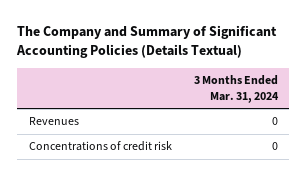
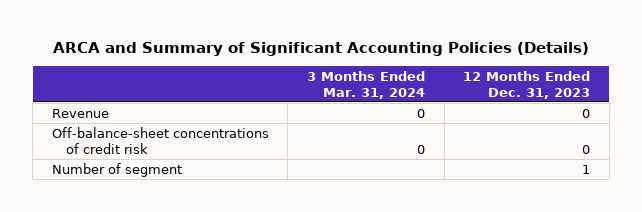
- The Company and Summary of Significant Accounting Policies (Details Textual)
+ ARCA and Summary of Significant Accounting Policies (Details)
- | 3 Months Ended Mar. 31, 2024
+ | 3 Months Ended Mar. 31, 2024 | 12 Months Ended Dec. 31, 2023
- Revenues | 0
- Concentrations of credit risk | 0
+ Revenue | 0 | 0
+ Off-balance-sheet concentrations of credit risk | 0 | 0
+ Number of segment | | 1

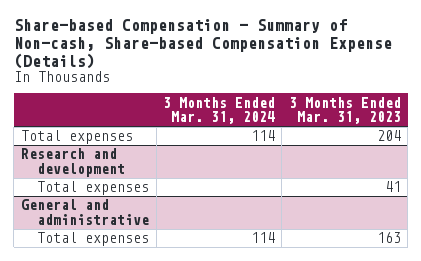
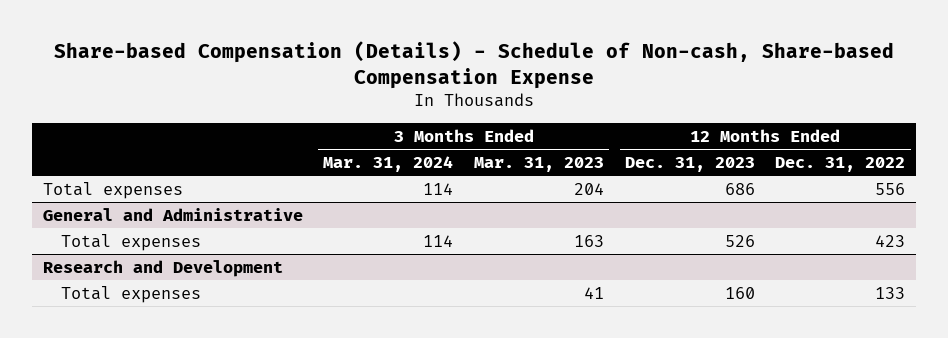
- Share-based Compensation - Summary of Non-cash, Share-based Compensation Expense (Details)
+ Share-based Compensation (Details) - Schedule of Non-cash, Share-based Compensation Expense
- | 3 Months Ended Mar. 31, 2024 | 3 Months Ended Mar. 31, 2023
+ | 3 Months Ended Mar. 31, 2024 | 3 Months Ended Mar. 31, 2023 | 12 Months Ended Dec. 31, 2023 | 12 Months Ended Dec. 31, 2022
- Research and development
- Total expenses | | 41
- General and administrative
+ General and Administrative
+ Research and Development
+ Total expenses | | 41 | 160 | 133

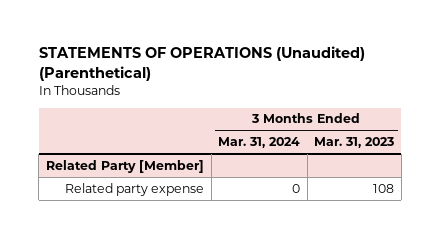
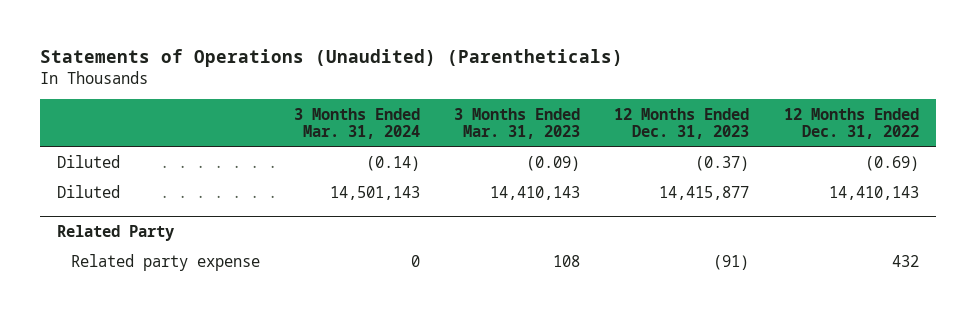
- STATEMENTS OF OPERATIONS (Unaudited) (Parenthetical)
+ Statements of Operations (Unaudited) (Parentheticals)
- | 3 Months Ended Mar. 31, 2024 | 3 Months Ended Mar. 31, 2023
+ | 3 Months Ended Mar. 31, 2024 | 3 Months Ended Mar. 31, 2023 | 12 Months Ended Dec. 31, 2023 | 12 Months Ended Dec. 31, 2022
- Related Party [Member]
+ Diluted | (0.14) | (0.09) | (0.37) | (0.69)
+ Diluted | 14,501,143 | 14,410,143 | 14,415,877 | 14,410,143
+ Related Party

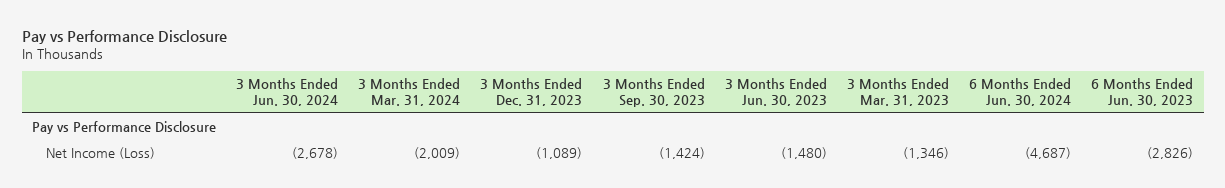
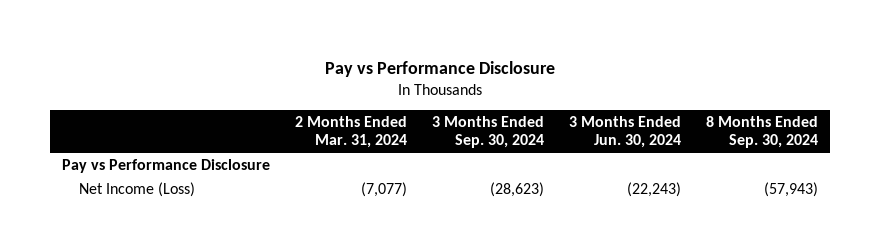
- | 3 Months Ended Jun. 30, 2024 | 3 Months Ended Mar. 31, 2024 | 3 Months Ended Dec. 31, 2023 | 3 Months Ended Sep. 30, 2023 | 3 Months Ended Jun. 30, 2023 | 3 Months Ended Mar. 31, 2023 | 6 Months Ended Jun. 30, 2024 | 6 Months Ended Jun. 30, 2023
+ | 2 Months Ended Mar. 31, 2024 | 3 Months Ended Sep. 30, 2024 | 3 Months Ended Jun. 30, 2024 | 8 Months Ended Sep. 30, 2024
- Net Income (Loss) | (2,678) | (2,009) | (1,089) | (1,424) | (1,480) | (1,346) | (4,687) | (2,826)
+ Net Income (Loss) | (7,077) | (28,623) | (22,243) | (57,943)

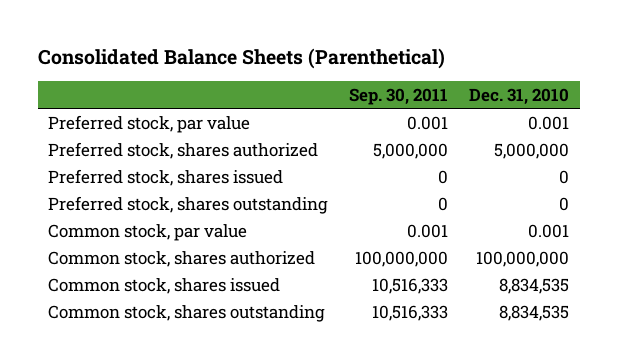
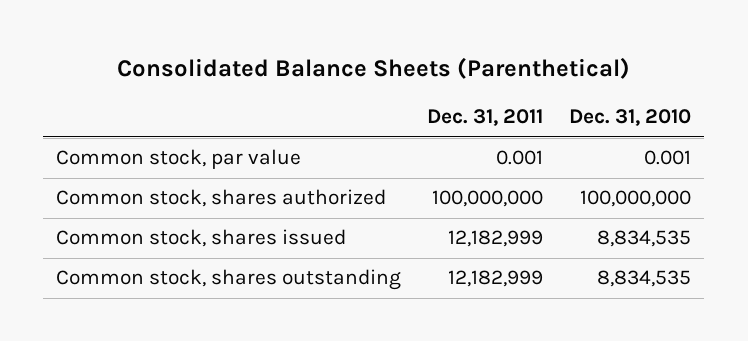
- | Sep. 30, 2011 | Dec. 31, 2010
+ | Dec. 31, 2011 | Dec. 31, 2010
- Preferred stock, par value | 0.001 | 0.001
- Preferred stock, shares authorized | 5,000,000 | 5,000,000
- Preferred stock, shares issued | 0 | 0
- Preferred stock, shares outstanding | 0 | 0

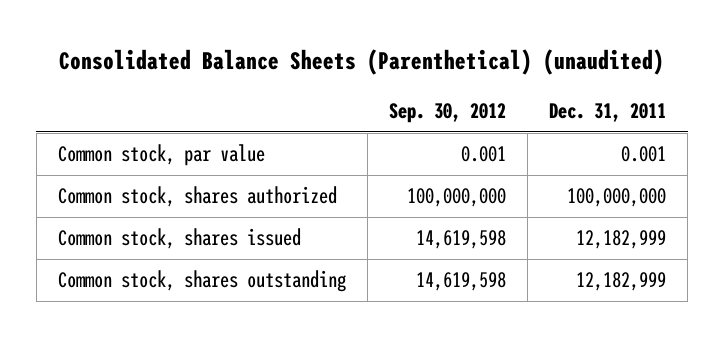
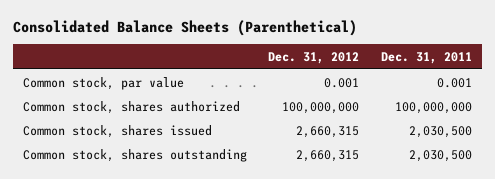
- Consolidated Balance Sheets (Parenthetical) (unaudited)
+ Consolidated Balance Sheets (Parenthetical)
- | Sep. 30, 2012 | Dec. 31, 2011
+ | Dec. 31, 2012 | Dec. 31, 2011
- Common stock, shares issued | 14,619,598 | 12,182,999
- Common stock, shares outstanding | 14,619,598 | 12,182,999
+ Common stock, shares issued | 2,660,315 | 2,030,500
+ Common stock, shares outstanding | 2,660,315 | 2,030,500

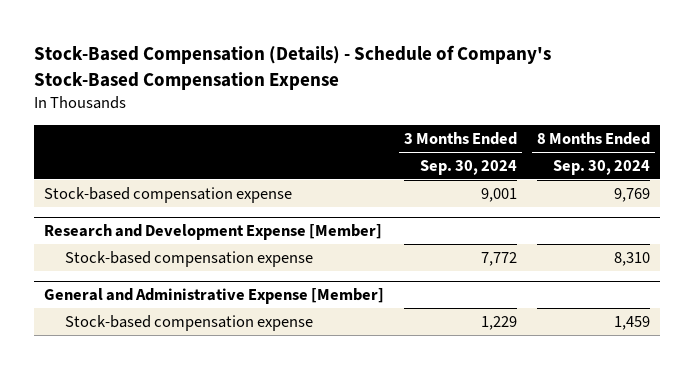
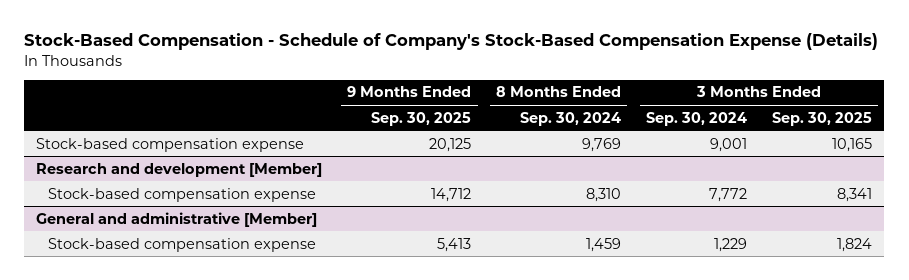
- Stock-Based Compensation (Details) - Schedule of Company's Stock-Based Compensation Expense
+ Stock-Based Compensation - Schedule of Company's Stock-Based Compensation Expense (Details)
- | 3 Months Ended Sep. 30, 2024 | 8 Months Ended Sep. 30, 2024
+ | 9 Months Ended Sep. 30, 2025 | 8 Months Ended Sep. 30, 2024 | 3 Months Ended Sep. 30, 2024 | 3 Months Ended Sep. 30, 2025
- Research and Development Expense [Member]
+ Research and development [Member]
- General and Administrative Expense [Member]
+ General and administrative [Member]

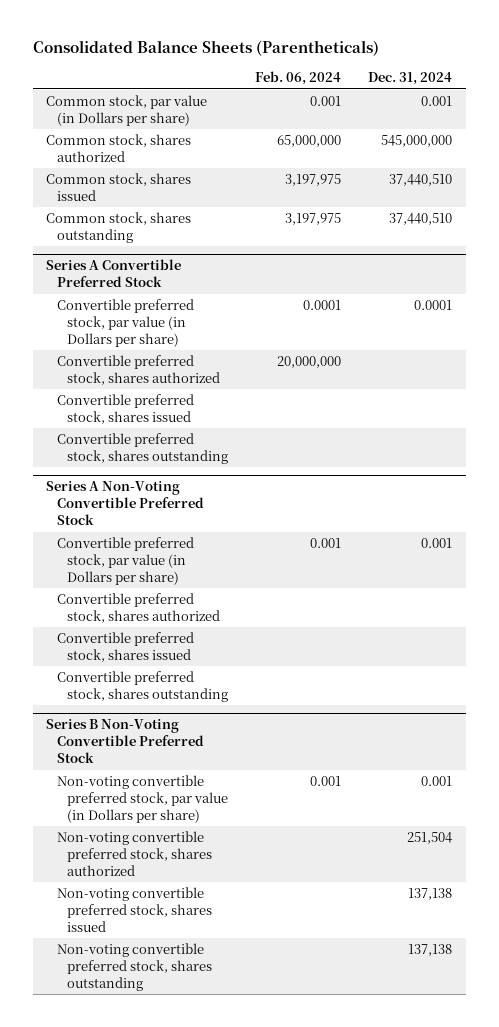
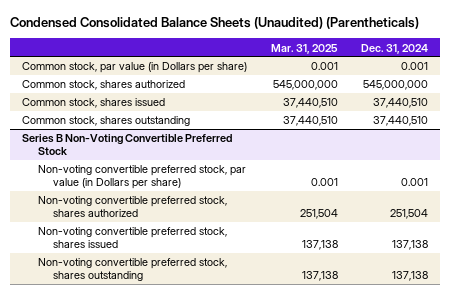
- Consolidated Balance Sheets (Parentheticals)
+ Condensed Consolidated Balance Sheets (Unaudited) (Parentheticals)
- | Feb. 06, 2024 | Dec. 31, 2024
+ | Mar. 31, 2025 | Dec. 31, 2024
- Series A Convertible Preferred Stock
- Convertible preferred stock, par value (in Dollars per share) | 0.0001 | 0.0001
- Convertible preferred stock, shares authorized | 20,000,000 |
- Convertible preferred stock, shares issued
- Convertible preferred stock, shares outstanding
- Series A Non-Voting Convertible Preferred Stock
- Convertible preferred stock, par value (in Dollars per share) | 0.001 | 0.001
- Convertible preferred stock, shares authorized
- Convertible preferred stock, shares issued
- Convertible preferred stock, shares outstanding

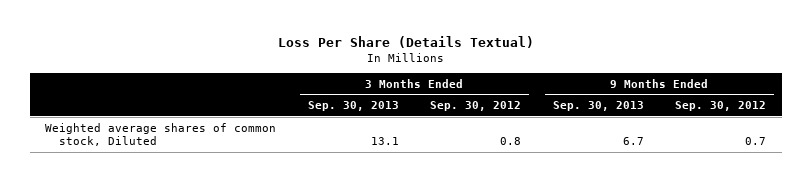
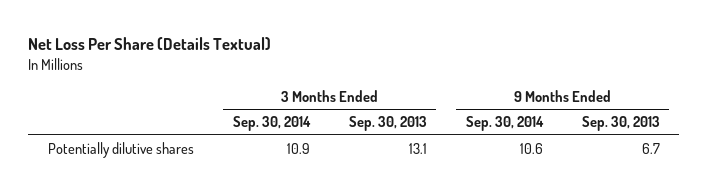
- Loss Per Share (Details Textual)
+ Net Loss Per Share (Details Textual)
- | 3 Months Ended Sep. 30, 2013 | 3 Months Ended Sep. 30, 2012 | 9 Months Ended Sep. 30, 2013 | 9 Months Ended Sep. 30, 2012
+ | 3 Months Ended Sep. 30, 2014 | 3 Months Ended Sep. 30, 2013 | 9 Months Ended Sep. 30, 2014 | 9 Months Ended Sep. 30, 2013
- Weighted average shares of common stock, Diluted | 13.1 | 0.8 | 6.7 | 0.7
+ Potentially dilutive shares | 10.9 | 13.1 | 10.6 | 6.7

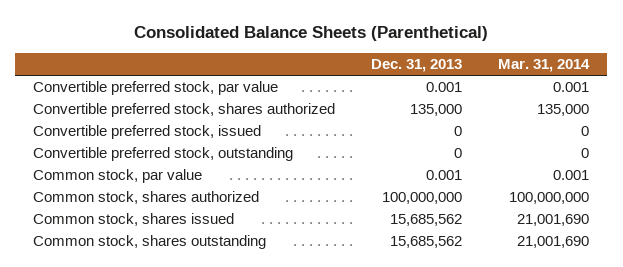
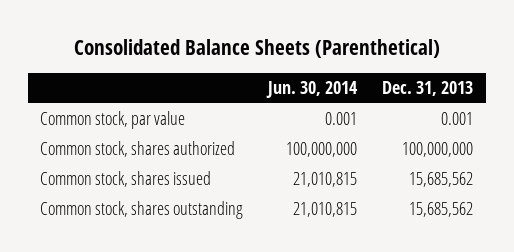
- | Dec. 31, 2013 | Mar. 31, 2014
+ | Jun. 30, 2014 | Dec. 31, 2013
- Convertible preferred stock, par value | 0.001 | 0.001
- Convertible preferred stock, shares authorized | 135,000 | 135,000
- Convertible preferred stock, issued | 0 | 0
- Convertible preferred stock, outstanding | 0 | 0

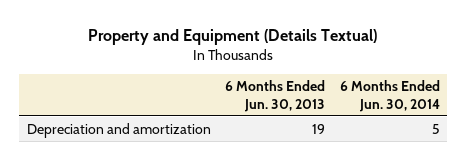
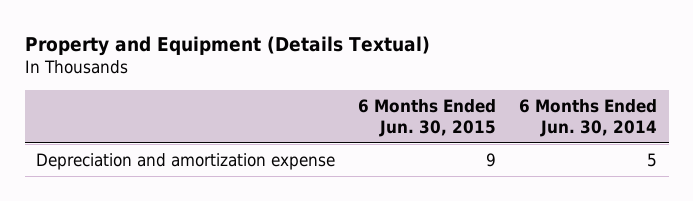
- | 6 Months Ended Jun. 30, 2013 | 6 Months Ended Jun. 30, 2014
+ | 6 Months Ended Jun. 30, 2015 | 6 Months Ended Jun. 30, 2014
- Depreciation and amortization | 19 | 5
+ Depreciation and amortization expense | 9 | 5

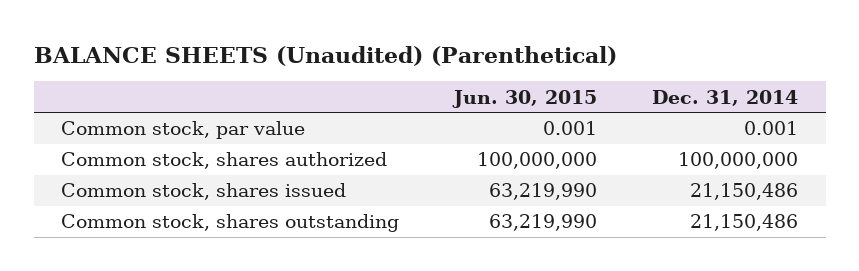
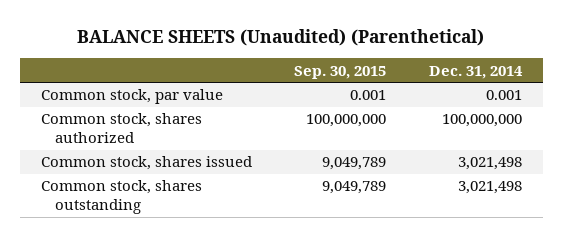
- | Jun. 30, 2015 | Dec. 31, 2014
+ | Sep. 30, 2015 | Dec. 31, 2014
- Common stock, shares issued | 63,219,990 | 21,150,486
- Common stock, shares outstanding | 63,219,990 | 21,150,486
+ Common stock, shares issued | 9,049,789 | 3,021,498
+ Common stock, shares outstanding | 9,049,789 | 3,021,498

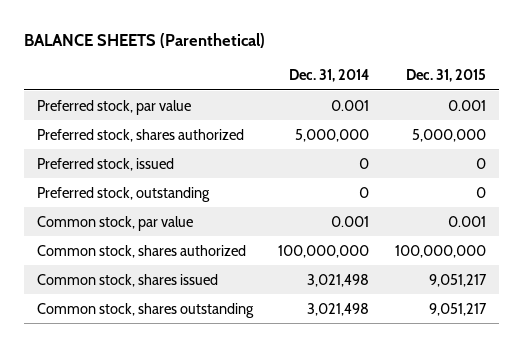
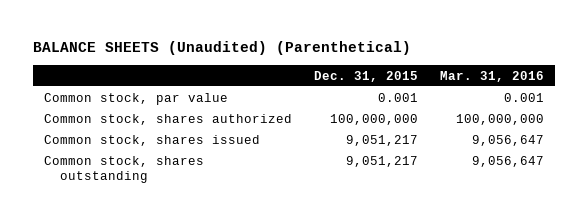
- BALANCE SHEETS (Parenthetical)
+ BALANCE SHEETS (Unaudited) (Parenthetical)
- | Dec. 31, 2014 | Dec. 31, 2015
+ | Dec. 31, 2015 | Mar. 31, 2016
- Preferred stock, par value | 0.001 | 0.001
- Preferred stock, shares authorized | 5,000,000 | 5,000,000
- Preferred stock, issued | 0 | 0
- Preferred stock, outstanding | 0 | 0

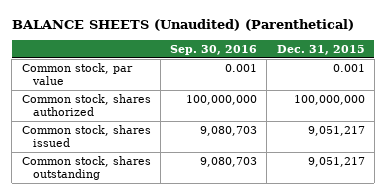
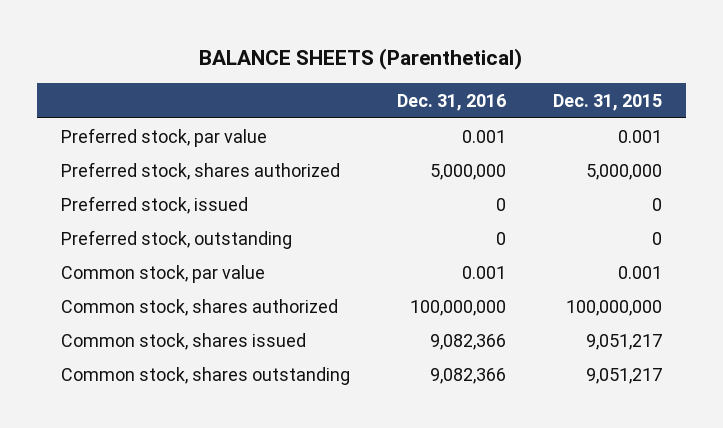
- BALANCE SHEETS (Unaudited) (Parenthetical)
+ BALANCE SHEETS (Parenthetical)
- | Sep. 30, 2016 | Dec. 31, 2015
+ | Dec. 31, 2016 | Dec. 31, 2015
+ Preferred stock, par value | 0.001 | 0.001
+ Preferred stock, shares authorized | 5,000,000 | 5,000,000
+ Preferred stock, issued | 0 | 0
+ Preferred stock, outstanding | 0 | 0

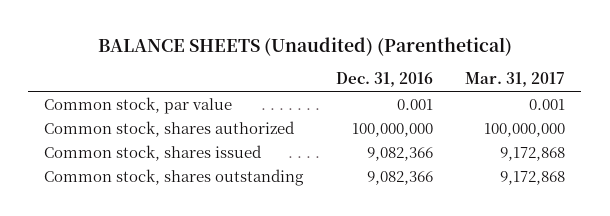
- BALANCE SHEETS (Parenthetical)
+ BALANCE SHEETS (Unaudited) (Parenthetical)
- | Dec. 31, 2016 | Dec. 31, 2015
+ | Dec. 31, 2016 | Mar. 31, 2017
- Preferred stock, par value | 0.001 | 0.001
- Preferred stock, shares authorized | 5,000,000 | 5,000,000
- Preferred stock, issued | 0 | 0
- Preferred stock, outstanding | 0 | 0

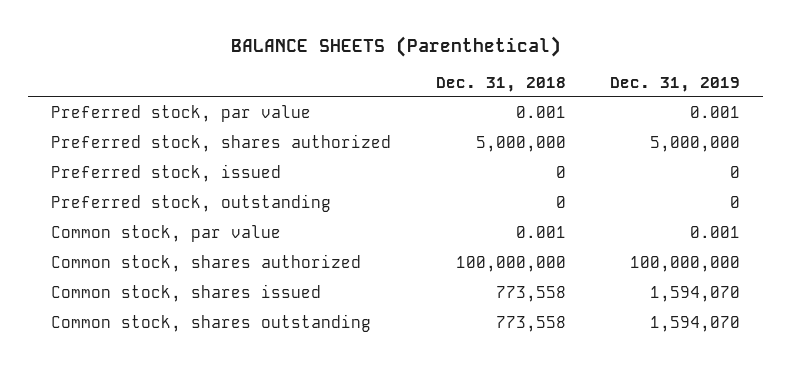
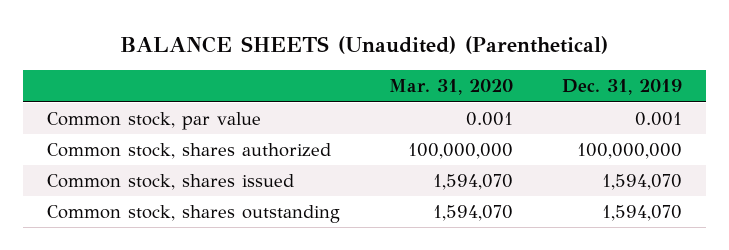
- BALANCE SHEETS (Parenthetical)
+ BALANCE SHEETS (Unaudited) (Parenthetical)
- | Dec. 31, 2018 | Dec. 31, 2019
+ | Mar. 31, 2020 | Dec. 31, 2019
- Preferred stock, par value | 0.001 | 0.001
- Preferred stock, shares authorized | 5,000,000 | 5,000,000
- Preferred stock, issued | 0 | 0
- Preferred stock, outstanding | 0 | 0

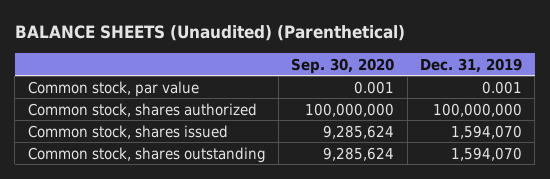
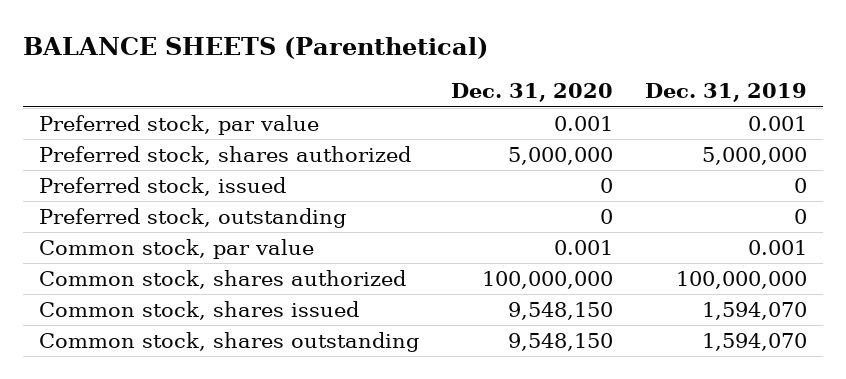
- BALANCE SHEETS (Unaudited) (Parenthetical)
+ BALANCE SHEETS (Parenthetical)
- | Sep. 30, 2020 | Dec. 31, 2019
+ | Dec. 31, 2020 | Dec. 31, 2019
+ Preferred stock, par value | 0.001 | 0.001
+ Preferred stock, shares authorized | 5,000,000 | 5,000,000
+ Preferred stock, issued | 0 | 0
+ Preferred stock, outstanding | 0 | 0

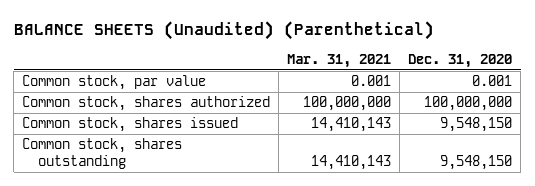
- BALANCE SHEETS (Parenthetical)
+ BALANCE SHEETS (Unaudited) (Parenthetical)
- | Dec. 31, 2020 | Dec. 31, 2019
+ | Mar. 31, 2021 | Dec. 31, 2020
- Preferred stock, par value | 0.001 | 0.001
- Preferred stock, shares authorized | 5,000,000 | 5,000,000
- Preferred stock, issued | 0 | 0
- Preferred stock, outstanding | 0 | 0

